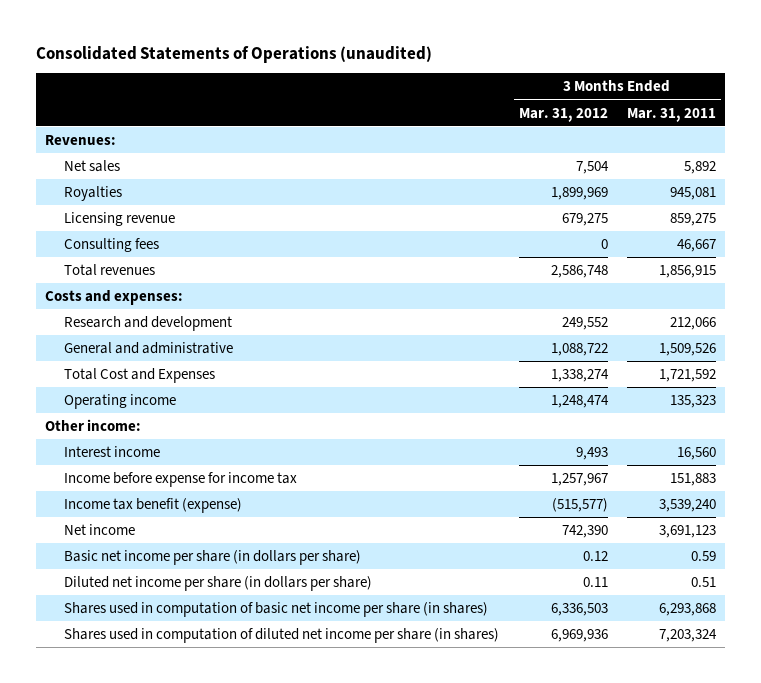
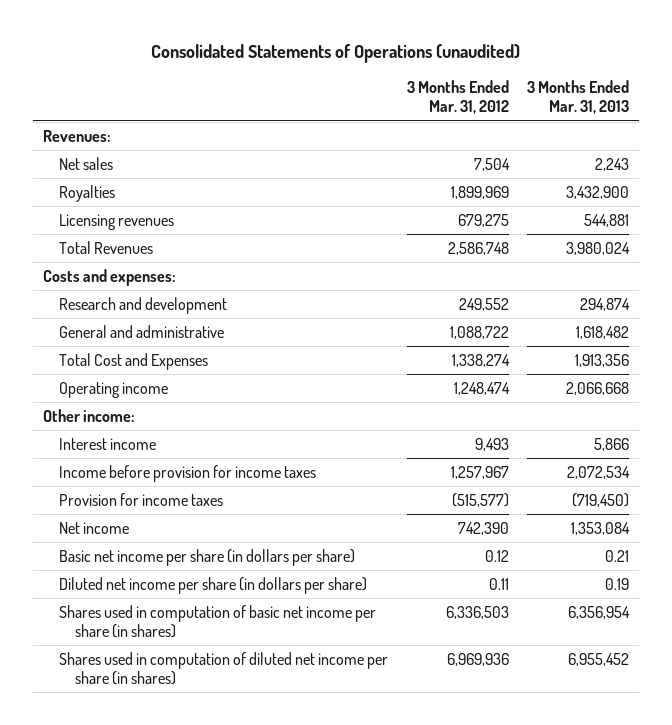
- | 3 Months Ended Mar. 31, 2012 | 3 Months Ended Mar. 31, 2011
+ | 3 Months Ended Mar. 31, 2012 | 3 Months Ended Mar. 31, 2013
- Licensing revenue | 679,275 | 859,275
- Consulting fees | 0 | 46,667
- Total revenues | 2,586,748 | 1,856,915
+ Licensing revenues | 679,275 | 544,881
+ Total Revenues | 2,586,748 | 3,980,024
- Income before expense for income tax | 1,257,967 | 151,883
- Income tax benefit (expense) | (515,577) | 3,539,240
+ Income before provision for income taxes | 1,257,967 | 2,072,534
+ Provision for income taxes | (515,577) | (719,450)

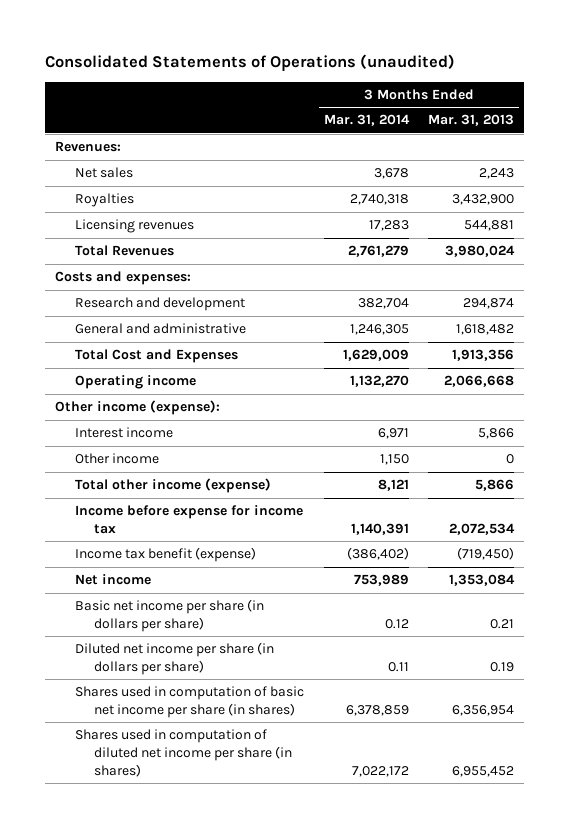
- | 3 Months Ended Mar. 31, 2012 | 3 Months Ended Mar. 31, 2013
+ | 3 Months Ended Mar. 31, 2014 | 3 Months Ended Mar. 31, 2013
- Other income:
+ Other income (expense):
- Income before provision for income taxes | 1,257,967 | 2,072,534
- Provision for income taxes | (515,577) | (719,450)
+ Other income | 1,150 | 0
+ Total other income (expense) | 8,121 | 5,866
+ Income before expense for income tax | 1,140,391 | 2,072,534
+ Income tax benefit (expense) | (386,402) | (719,450)

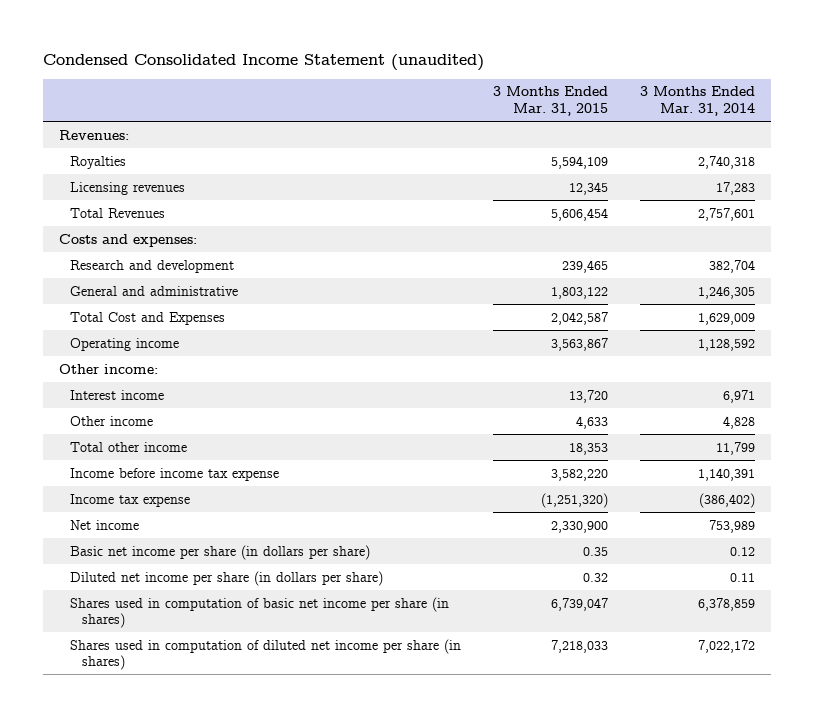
- Consolidated Statements of Operations (unaudited)
+ Condensed Consolidated Income Statement (unaudited)
- | 3 Months Ended Mar. 31, 2014 | 3 Months Ended Mar. 31, 2013
+ | 3 Months Ended Mar. 31, 2015 | 3 Months Ended Mar. 31, 2014
- Net sales | 3,678 | 2,243
- Total Revenues | 2,761,279 | 3,980,024
+ Total Revenues | 5,606,454 | 2,757,601
- Operating income | 1,132,270 | 2,066,668
- Other income (expense):
+ Operating income | 3,563,867 | 1,128,592
+ Other income:
- Other income | 1,150 | 0
- Total other income (expense) | 8,121 | 5,866
- Income before expense for income tax | 1,140,391 | 2,072,534
- Income tax benefit (expense) | (386,402) | (719,450)
+ Other income | 4,633 | 4,828
+ Total other income | 18,353 | 11,799
+ Income before income tax expense | 3,582,220 | 1,140,391
+ Income tax expense | (1,251,320) | (386,402)

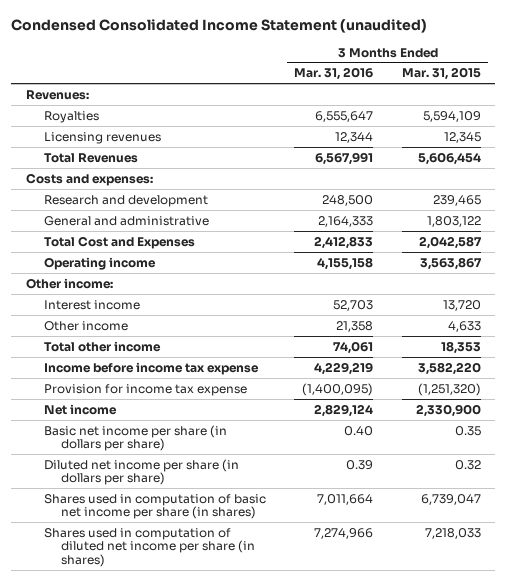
- | 3 Months Ended Mar. 31, 2015 | 3 Months Ended Mar. 31, 2014
+ | 3 Months Ended Mar. 31, 2016 | 3 Months Ended Mar. 31, 2015
- Income tax expense | (1,251,320) | (386,402)
+ Provision for income tax expense | (1,400,095) | (1,251,320)

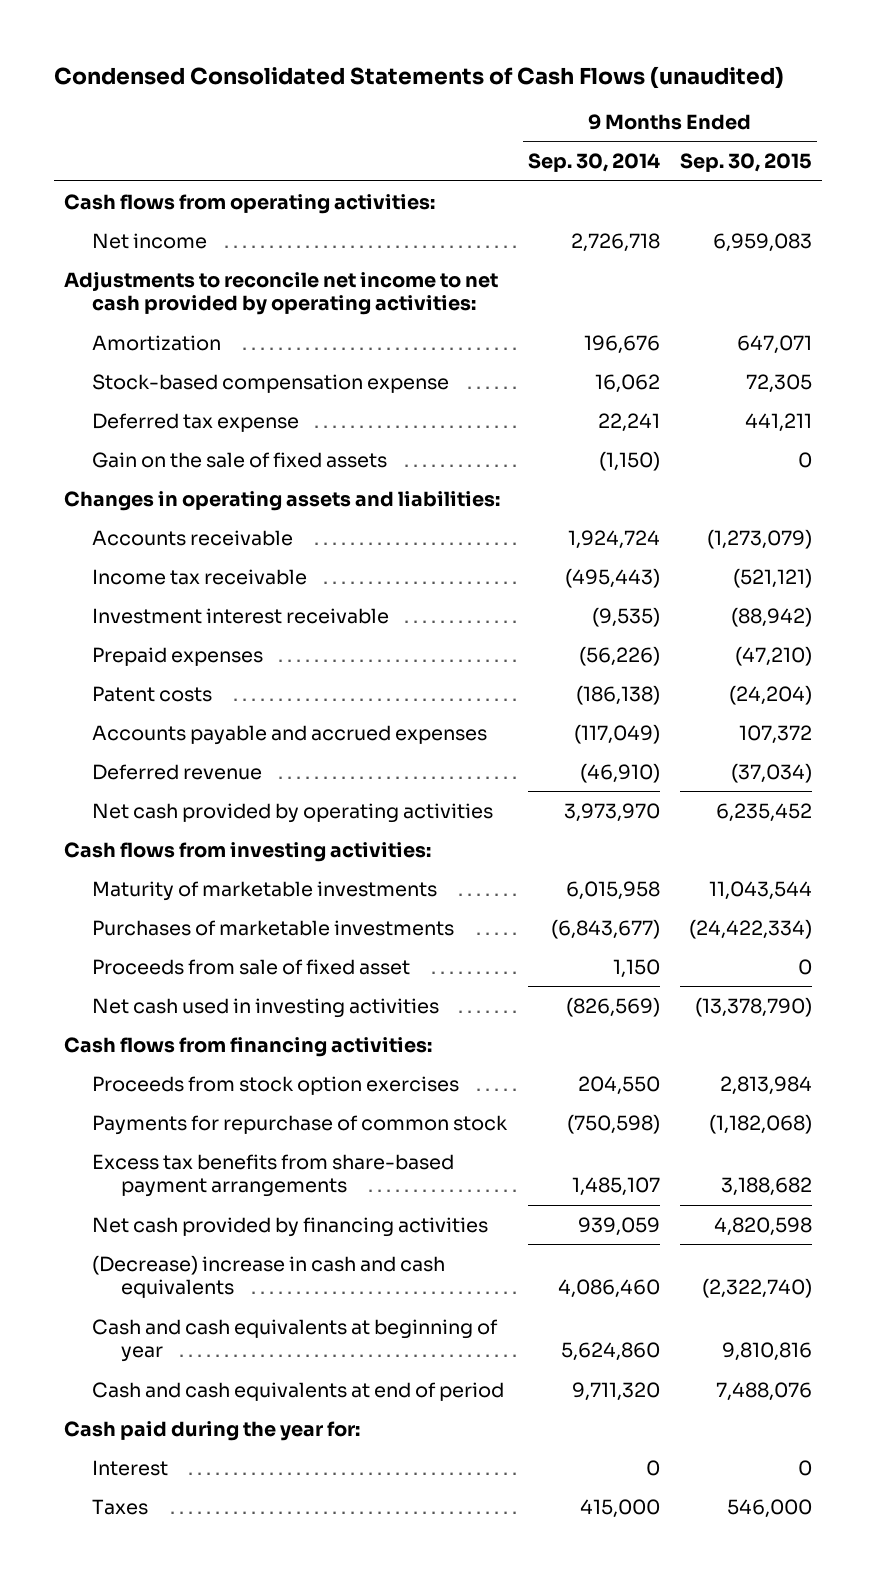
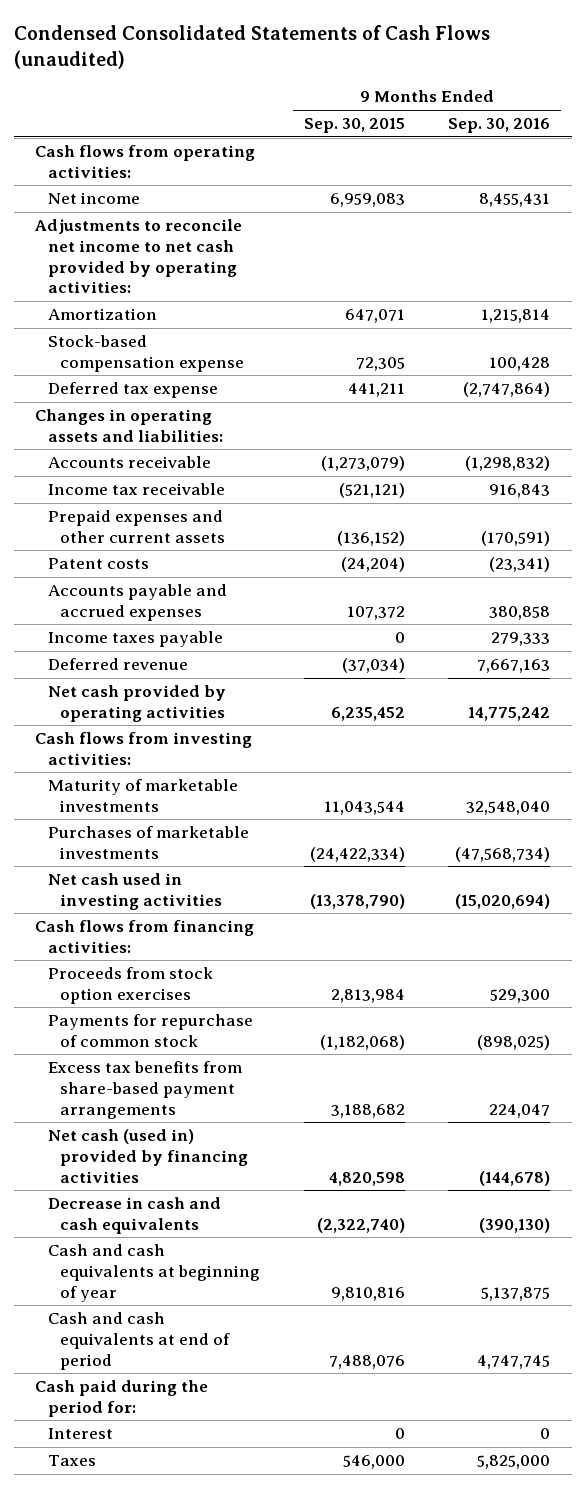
- | 9 Months Ended Sep. 30, 2014 | 9 Months Ended Sep. 30, 2015
+ | 9 Months Ended Sep. 30, 2015 | 9 Months Ended Sep. 30, 2016
- Gain on the sale of fixed assets | (1,150) | 0
- Investment interest receivable | (9,535) | (88,942)
- Prepaid expenses | (56,226) | (47,210)
+ Prepaid expenses and other current assets | (136,152) | (170,591)
+ Income taxes payable | 0 | 279,333
- Proceeds from sale of fixed asset | 1,150 | 0
- Net cash provided by financing activities | 939,059 | 4,820,598
- (Decrease) increase in cash and cash equivalents | 4,086,460 | (2,322,740)
+ Net cash (used in) provided by financing activities | 4,820,598 | (144,678)
+ Decrease in cash and cash equivalents | (2,322,740) | (390,130)
- Cash paid during the year for:
+ Cash paid during the period for:

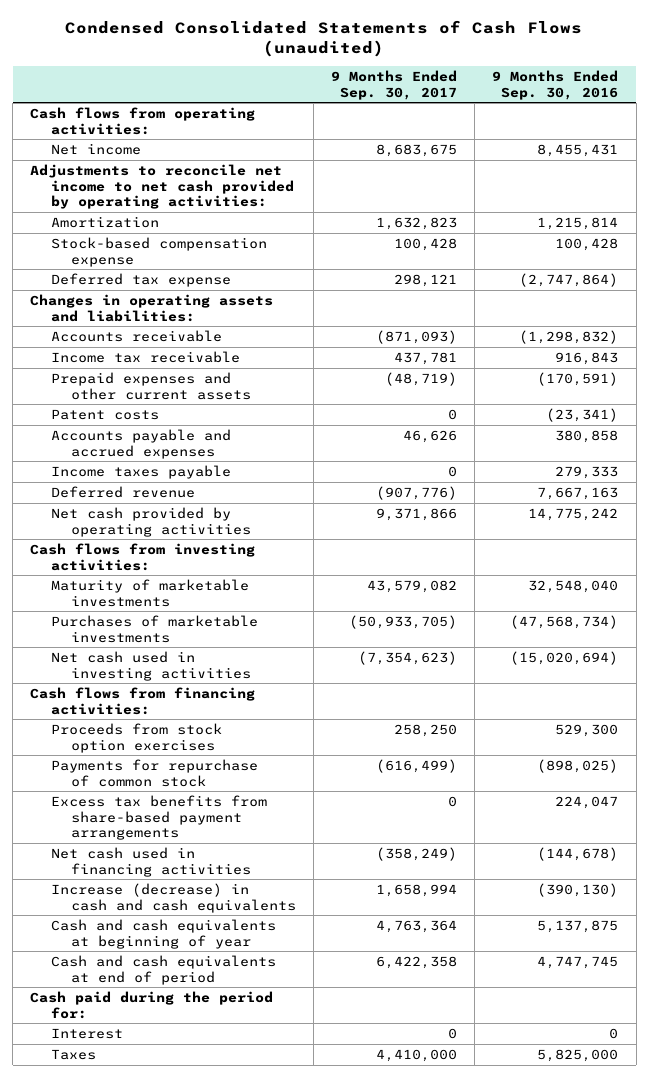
- | 9 Months Ended Sep. 30, 2015 | 9 Months Ended Sep. 30, 2016
+ | 9 Months Ended Sep. 30, 2017 | 9 Months Ended Sep. 30, 2016
- Net cash (used in) provided by financing activities | 4,820,598 | (144,678)
- Decrease in cash and cash equivalents | (2,322,740) | (390,130)
+ Net cash used in financing activities | (358,249) | (144,678)
+ Increase (decrease) in cash and cash equivalents | 1,658,994 | (390,130)

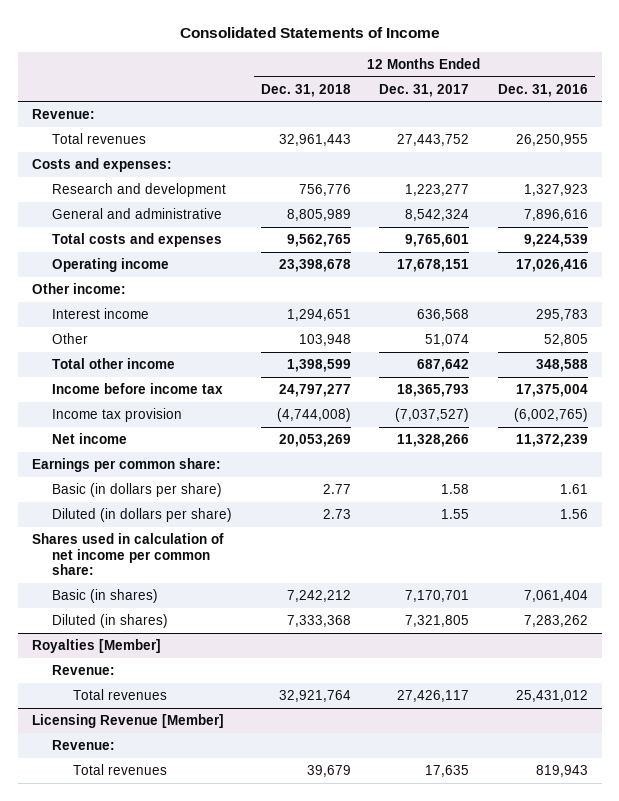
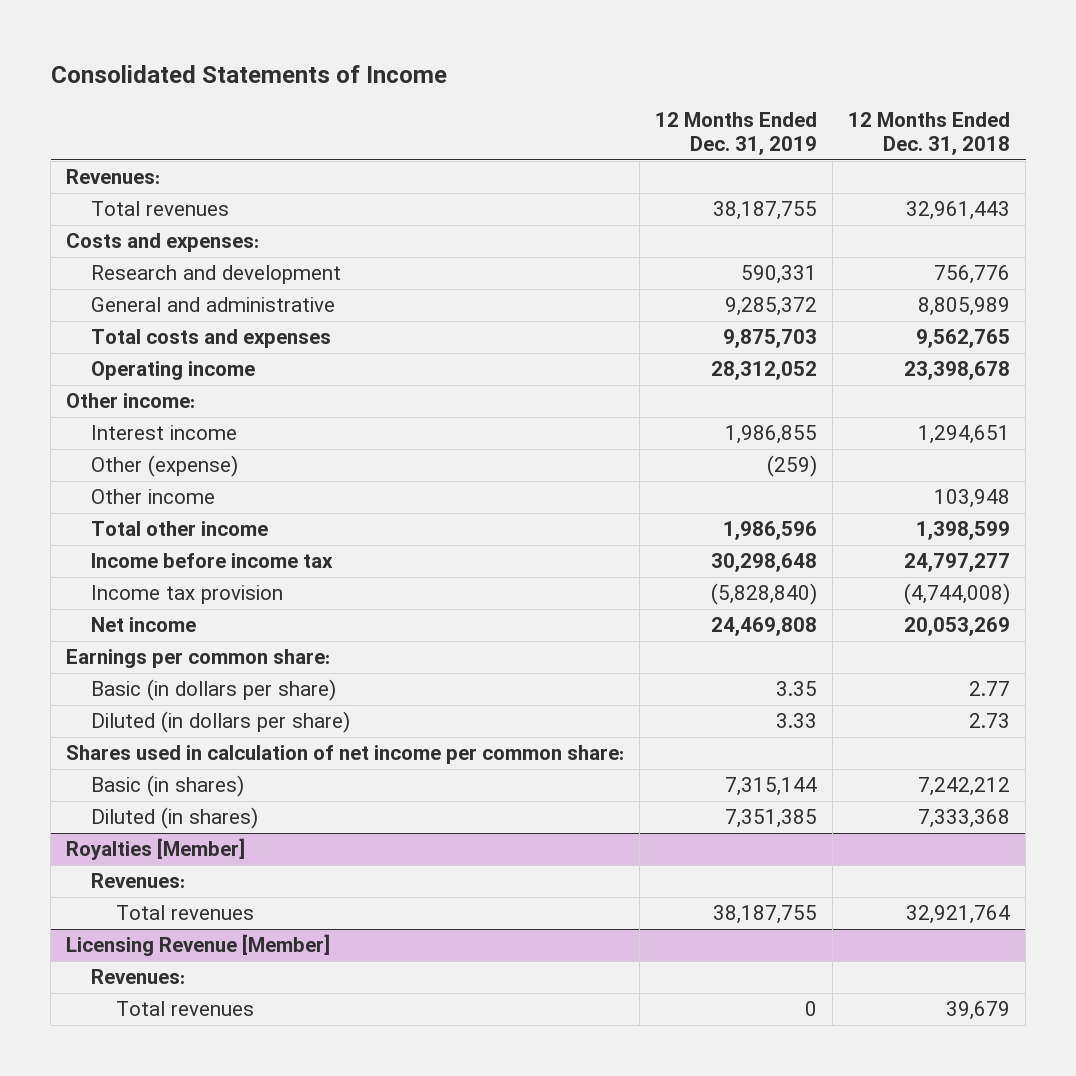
- | 12 Months Ended Dec. 31, 2018 | 12 Months Ended Dec. 31, 2017 | 12 Months Ended Dec. 31, 2016
+ | 12 Months Ended Dec. 31, 2019 | 12 Months Ended Dec. 31, 2018
- Revenue:
+ Revenues:
- Other | 103,948 | 51,074 | 52,805
+ Other (expense) | (259) |
+ Other income | | 103,948
@ Royalties [Member]
- Revenue:
+ Revenues:
@ Licensing Revenue [Member]
- Revenue:
+ Revenues:

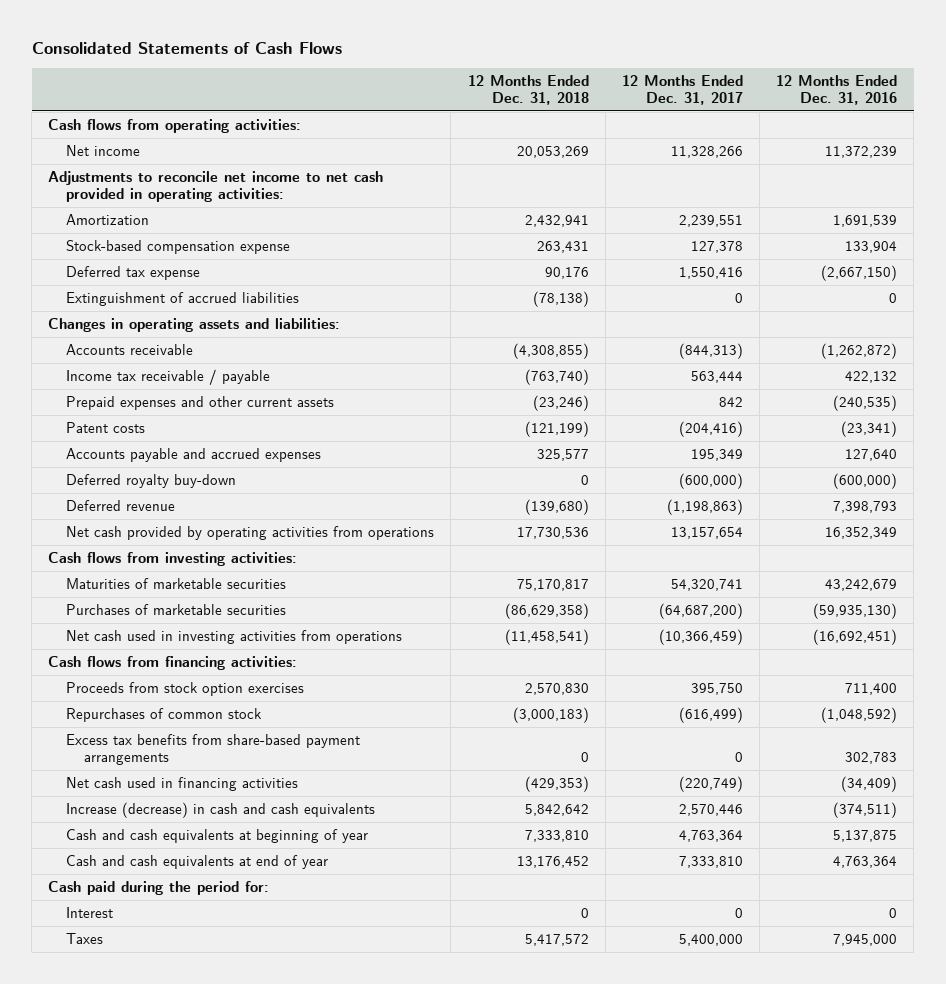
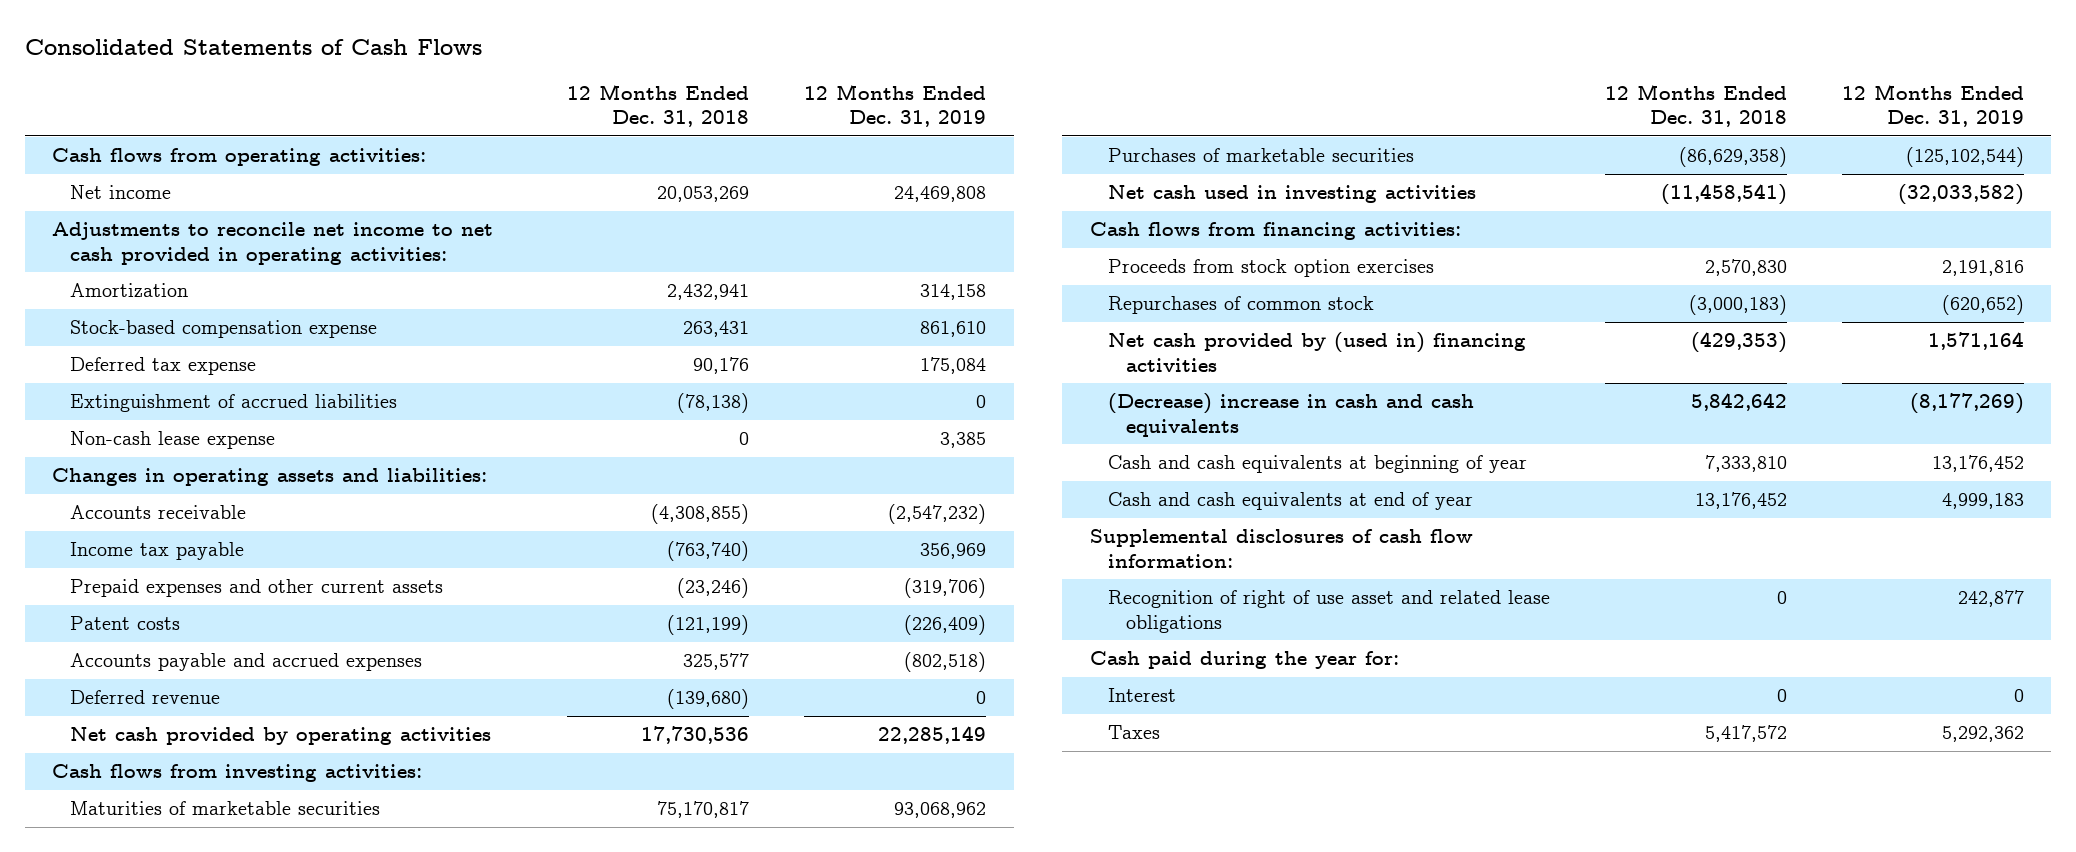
- | 12 Months Ended Dec. 31, 2018 | 12 Months Ended Dec. 31, 2017 | 12 Months Ended Dec. 31, 2016
+ | 12 Months Ended Dec. 31, 2018 | 12 Months Ended Dec. 31, 2019
+ Non-cash lease expense | 0 | 3,385
- Income tax receivable / payable | (763,740) | 563,444 | 422,132
+ Income tax payable | (763,740) | 356,969
- Deferred royalty buy-down | 0 | (600,000) | (600,000)
- Net cash provided by operating activities from operations | 17,730,536 | 13,157,654 | 16,352,349
+ Net cash provided by operating activities | 17,730,536 | 22,285,149
- Net cash used in investing activities from operations | (11,458,541) | (10,366,459) | (16,692,451)
+ Net cash used in investing activities | (11,458,541) | (32,033,582)
- Excess tax benefits from share-based payment arrangements | 0 | 0 | 302,783
- Net cash used in financing activities | (429,353) | (220,749) | (34,409)
- Increase (decrease) in cash and cash equivalents | 5,842,642 | 2,570,446 | (374,511)
+ Net cash provided by (used in) financing activities | (429,353) | 1,571,164
+ (Decrease) increase in cash and cash equivalents | 5,842,642 | (8,177,269)
- Cash paid during the period for:
+ Supplemental disclosures of cash flow information:
+ Recognition of right of use asset and related lease obligations | 0 | 242,877
+ Cash paid during the year for:

